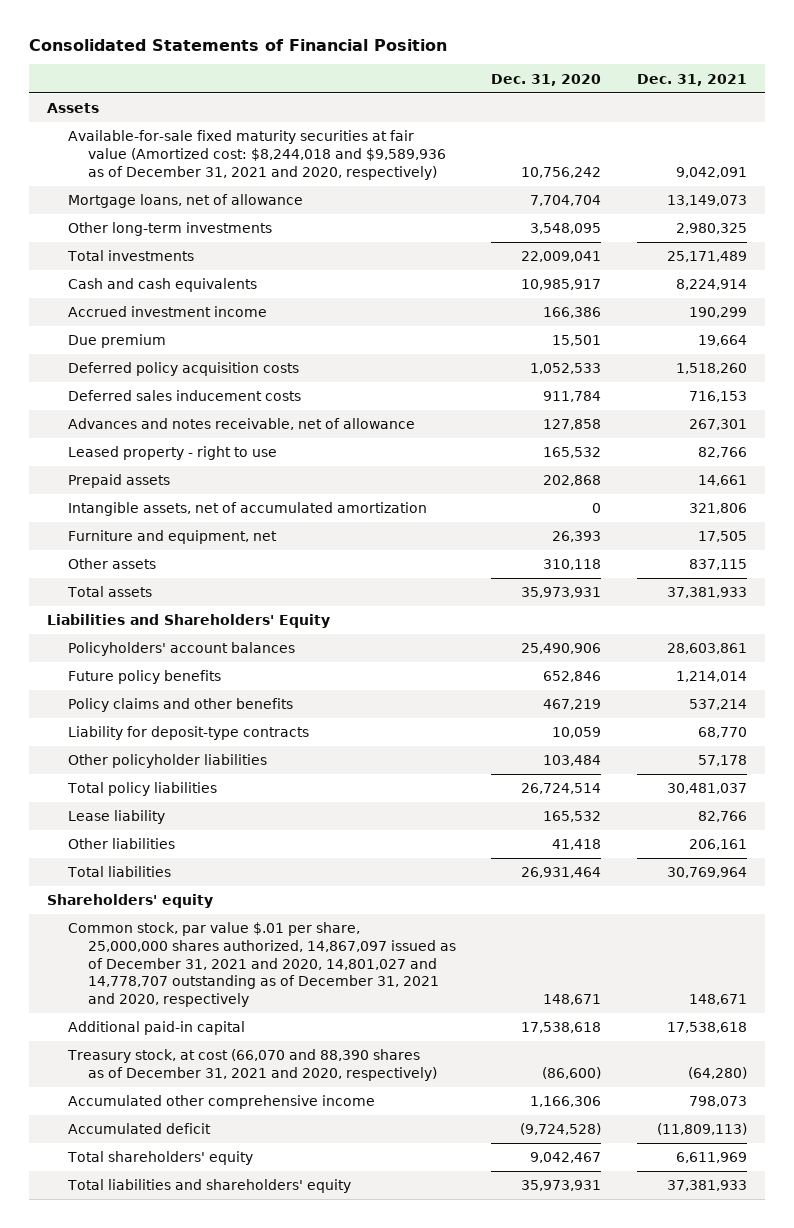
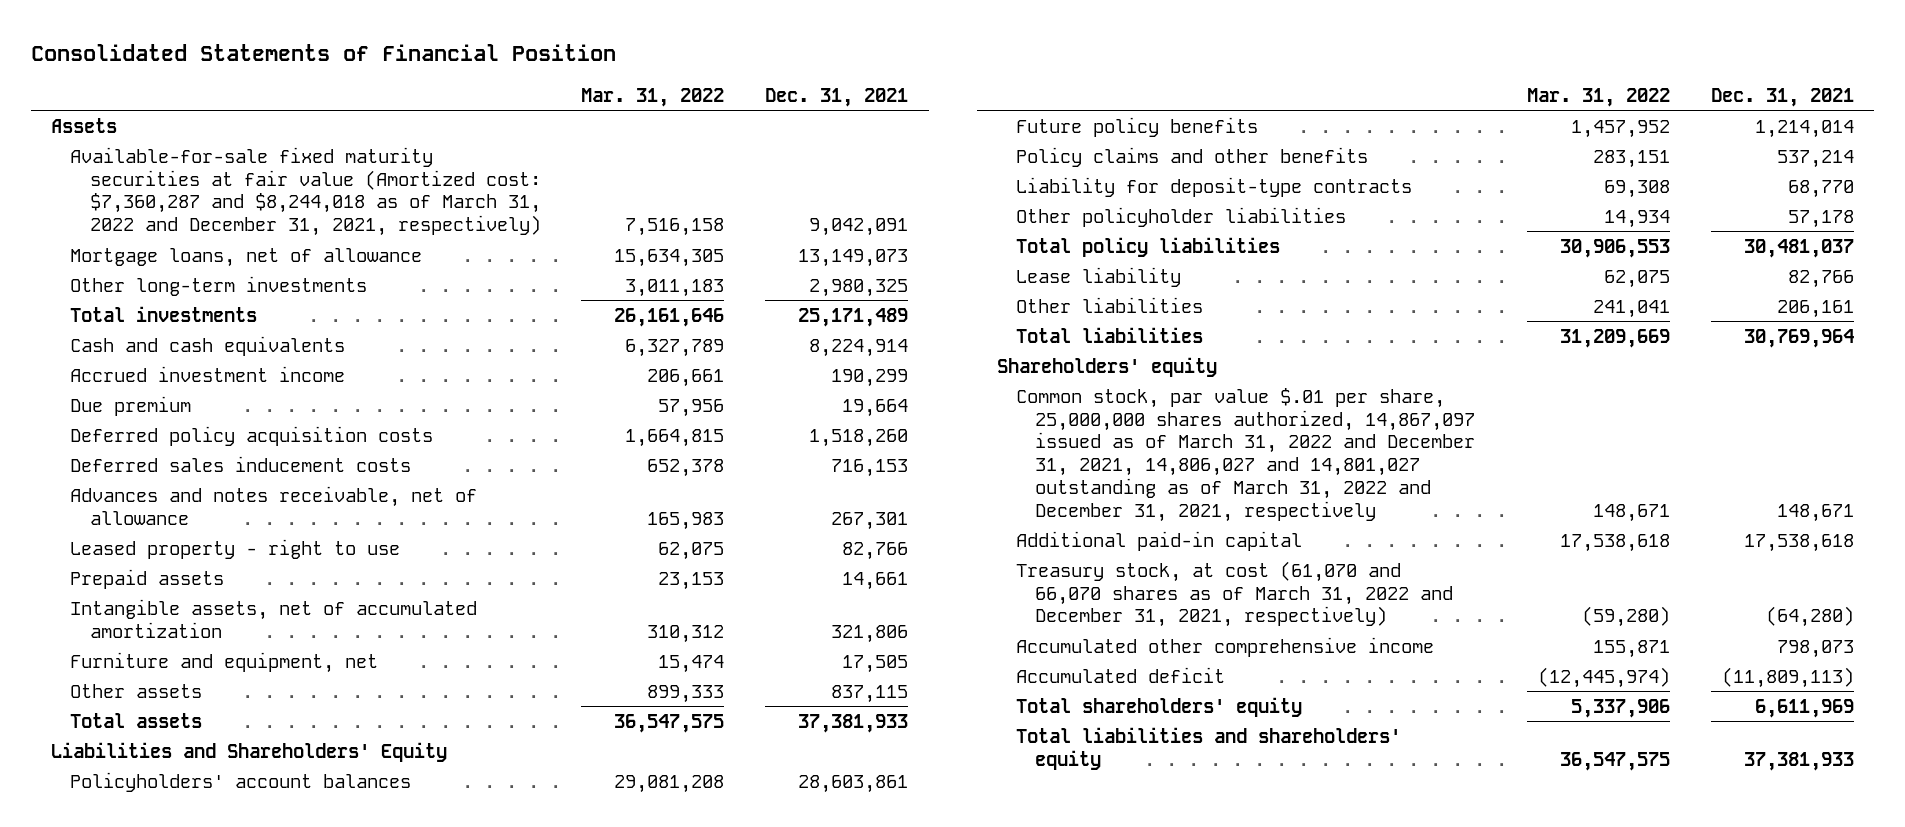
- | Dec. 31, 2020 | Dec. 31, 2021
+ | Mar. 31, 2022 | Dec. 31, 2021
- Available-for-sale fixed maturity securities at fair value (Amortized cost: $8,244,018 and $9,589,936 as of December 31, 2021 and 2020, respectively) | 10,756,242 | 9,042,091
+ Available-for-sale fixed maturity securities at fair value (Amortized cost: $7,360,287 and $8,244,018 as of March 31, 2022 and December 31, 2021, respectively) | 7,516,158 | 9,042,091
- Common stock, par value $.01 per share, 25,000,000 shares authorized, 14,867,097 issued as of December 31, 2021 and 2020, 14,801,027 and 14,778,707 outstanding as of December 31, 2021 and 2020, respectively | 148,671 | 148,671
+ Common stock, par value $.01 per share, 25,000,000 shares authorized, 14,867,097 issued as of March 31, 2022 and December 31, 2021, 14,806,027 and 14,801,027 outstanding as of March 31, 2022 and December 31, 2021, respectively | 148,671 | 148,671
- Treasury stock, at cost (66,070 and 88,390 shares as of December 31, 2021 and 2020, respectively) | (86,600) | (64,280)
+ Treasury stock, at cost (61,070 and 66,070 shares as of March 31, 2022 and December 31, 2021, respectively) | (59,280) | (64,280)

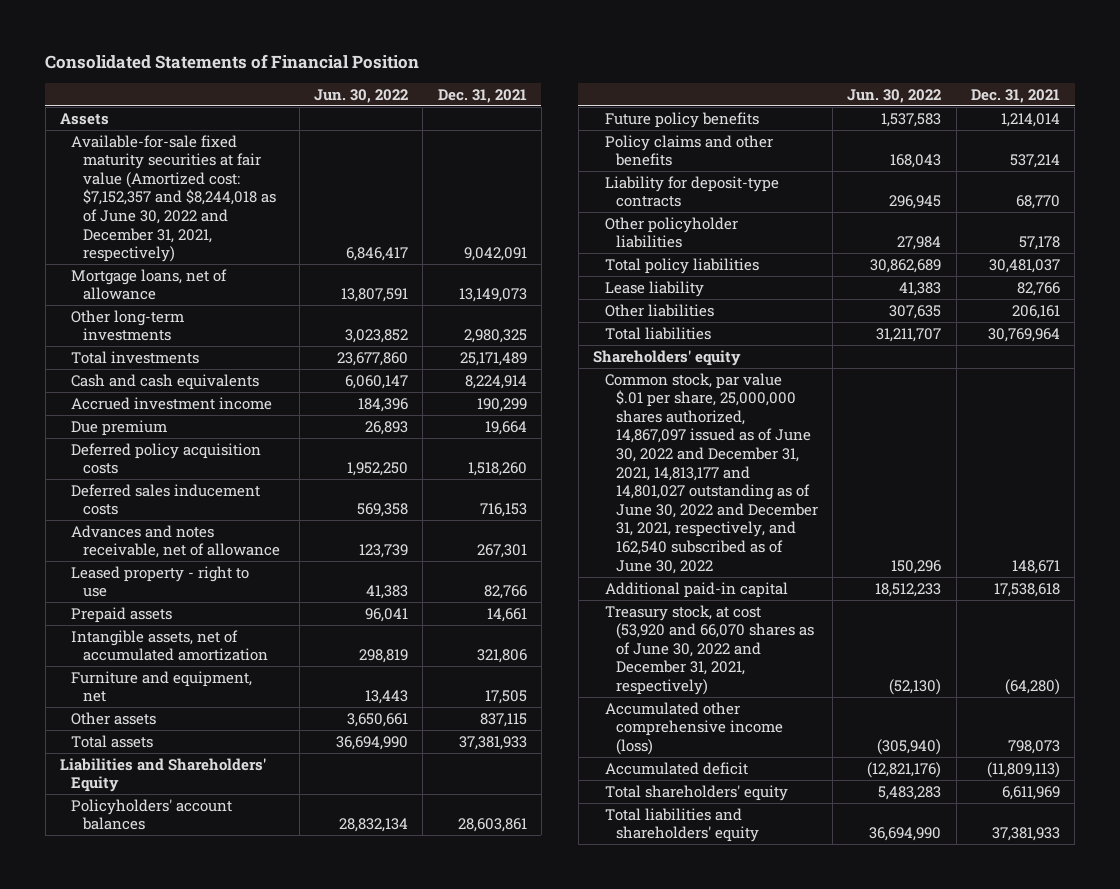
- | Mar. 31, 2022 | Dec. 31, 2021
+ | Jun. 30, 2022 | Dec. 31, 2021
- Available-for-sale fixed maturity securities at fair value (Amortized cost: $7,360,287 and $8,244,018 as of March 31, 2022 and December 31, 2021, respectively) | 7,516,158 | 9,042,091
+ Available-for-sale fixed maturity securities at fair value (Amortized cost: $7,152,357 and $8,244,018 as of June 30, 2022 and December 31, 2021, respectively) | 6,846,417 | 9,042,091
- Common stock, par value $.01 per share, 25,000,000 shares authorized, 14,867,097 issued as of March 31, 2022 and December 31, 2021, 14,806,027 and 14,801,027 outstanding as of March 31, 2022 and December 31, 2021, respectively | 148,671 | 148,671
+ Common stock, par value $.01 per share, 25,000,000 shares authorized, 14,867,097 issued as of June 30, 2022 and December 31, 2021, 14,813,177 and 14,801,027 outstanding as of June 30, 2022 and December 31, 2021, respectively, and 162,540 subscribed as of June 30, 2022 | 150,296 | 148,671
- Treasury stock, at cost (61,070 and 66,070 shares as of March 31, 2022 and December 31, 2021, respectively) | (59,280) | (64,280)
- Accumulated other comprehensive income | 155,871 | 798,073
+ Treasury stock, at cost (53,920 and 66,070 shares as of June 30, 2022 and December 31, 2021, respectively) | (52,130) | (64,280)
+ Accumulated other comprehensive income (loss) | (305,940) | 798,073

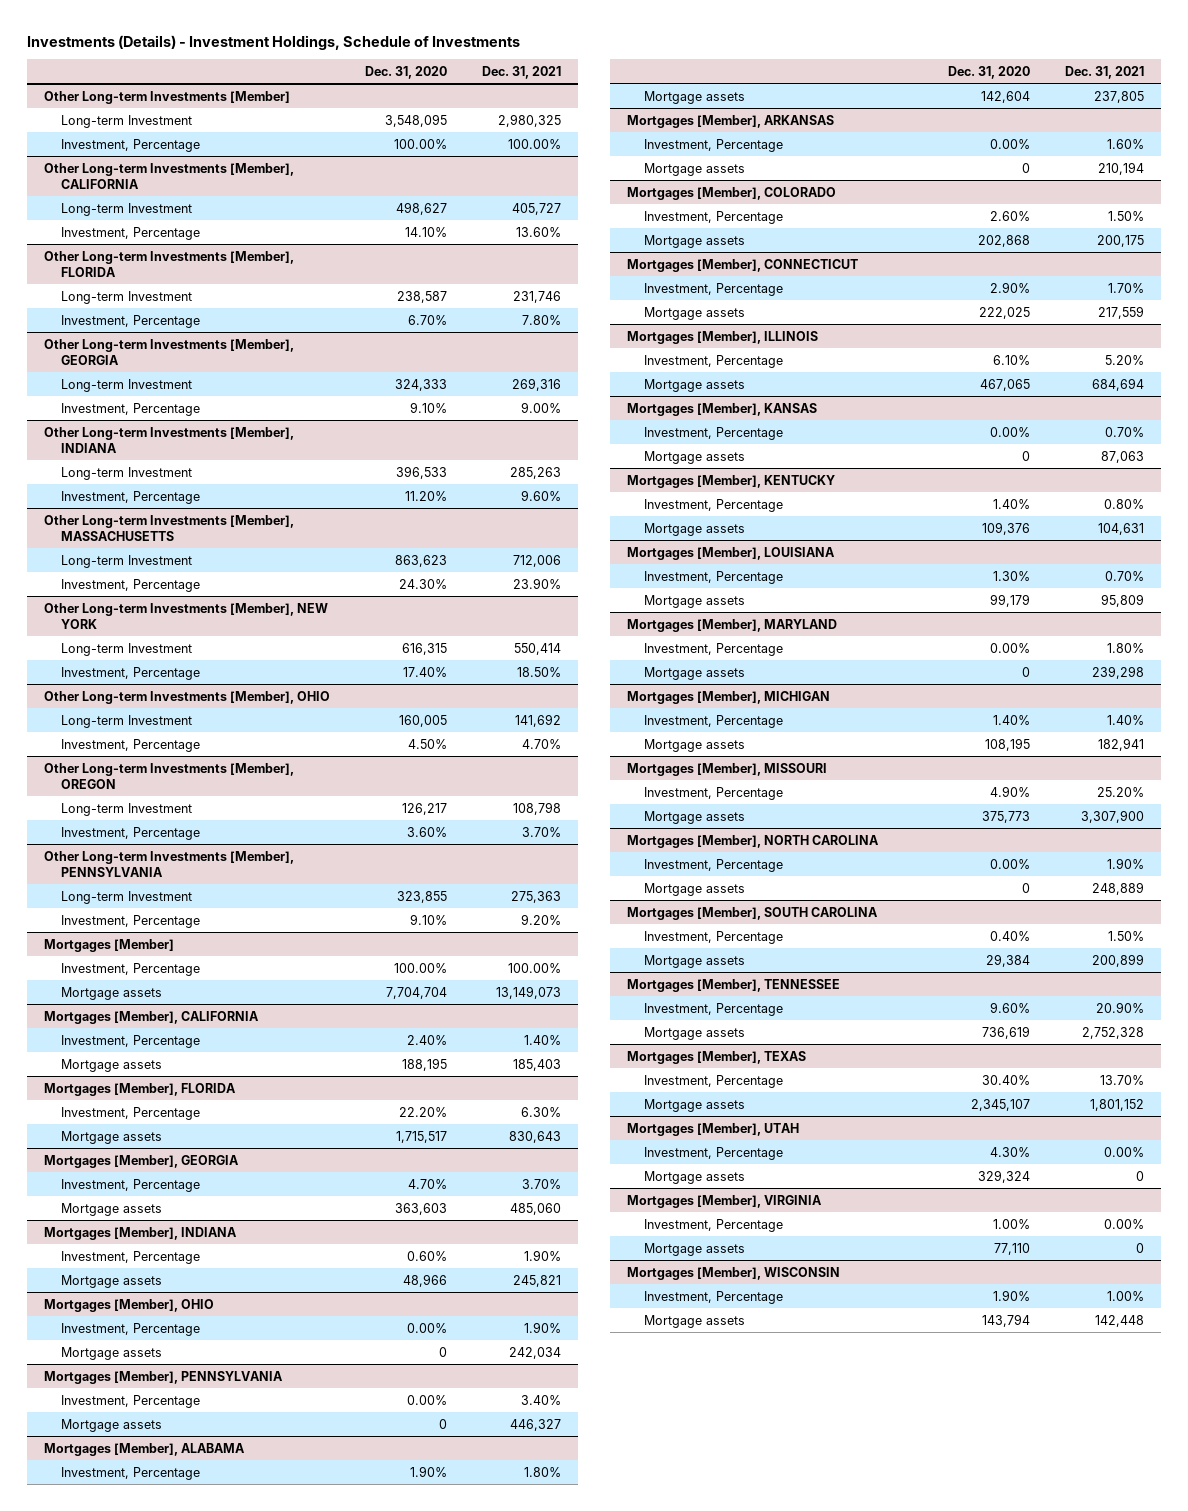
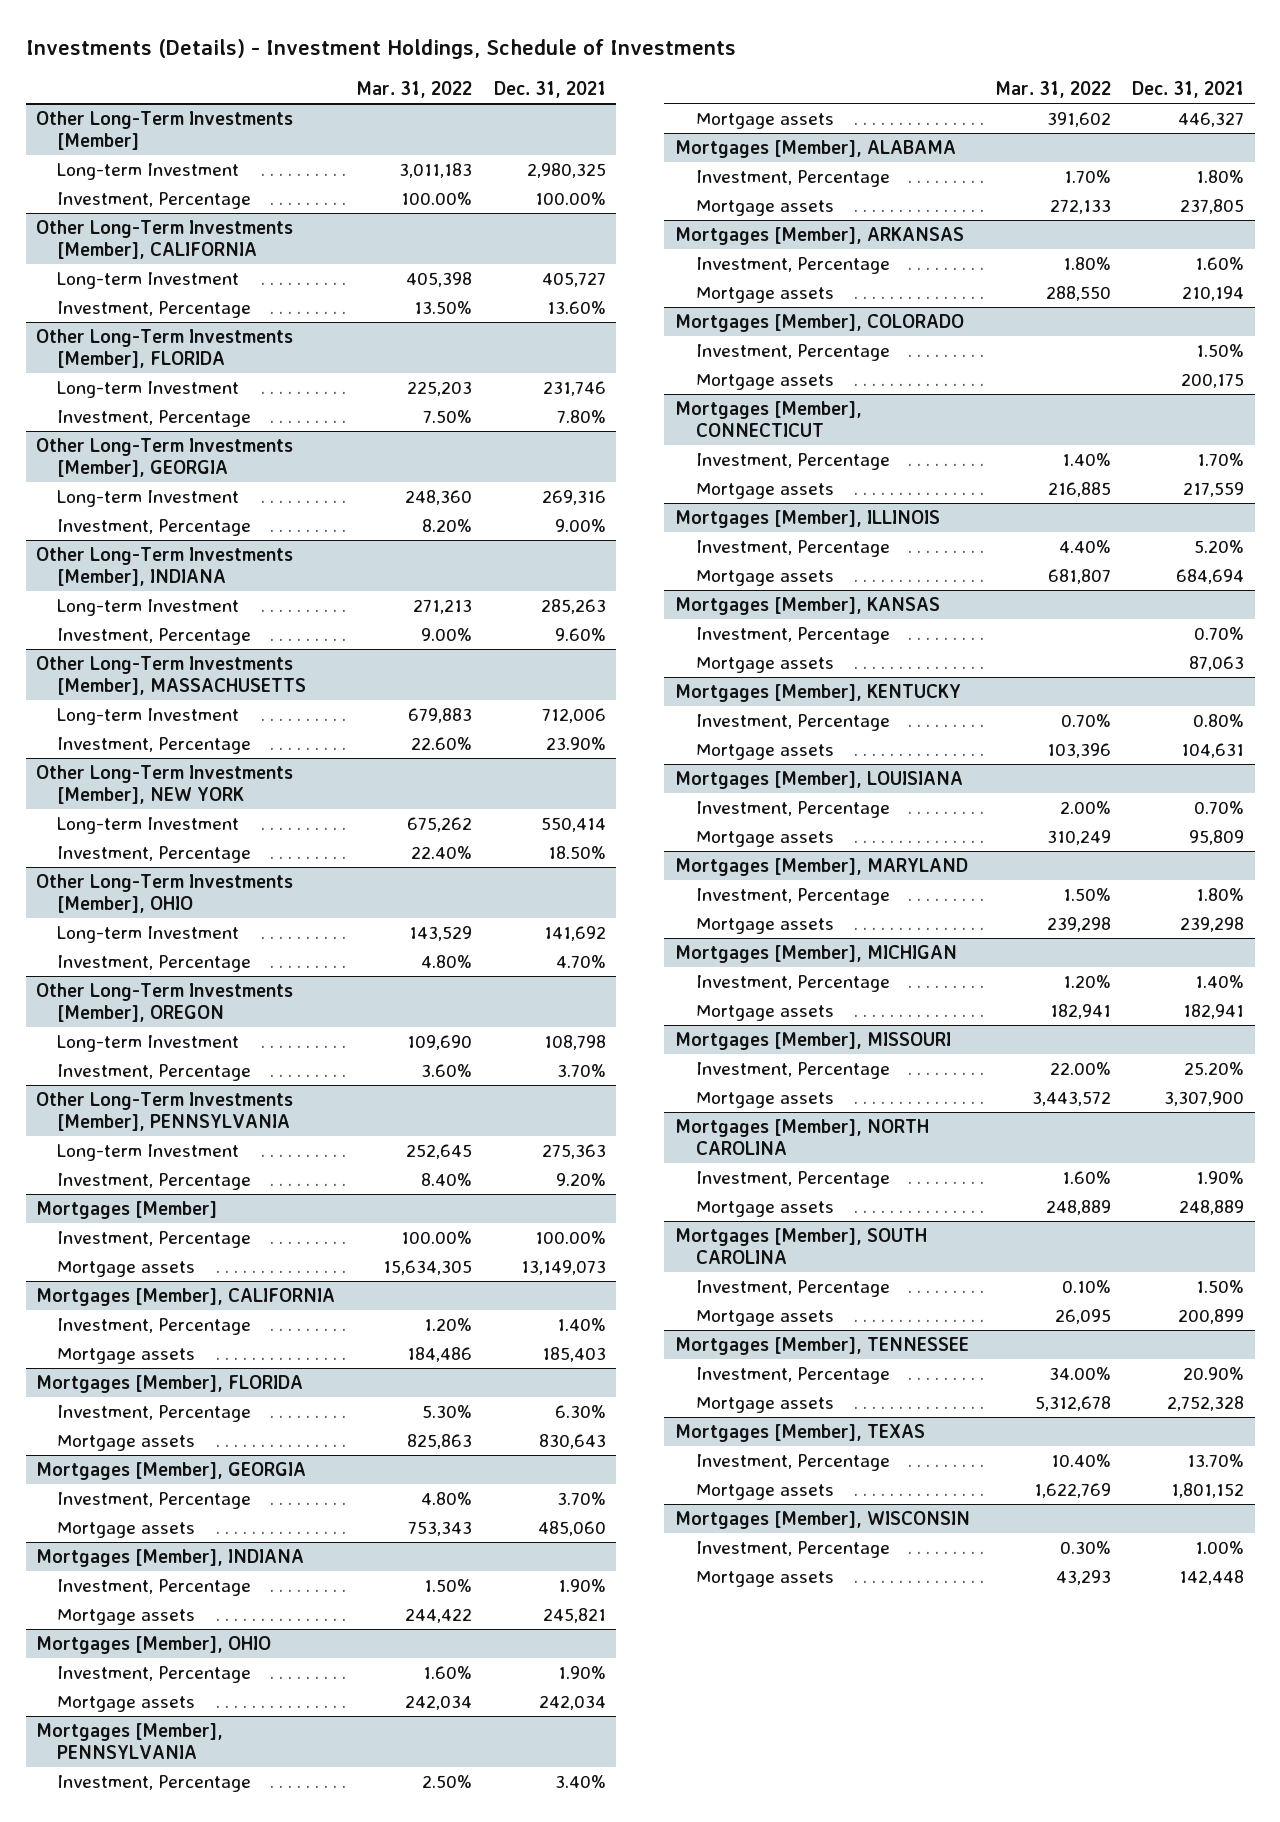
- | Dec. 31, 2020 | Dec. 31, 2021
+ | Mar. 31, 2022 | Dec. 31, 2021
- Other Long-term Investments [Member]
+ Other Long-Term Investments [Member]
- Other Long-term Investments [Member], CALIFORNIA
+ Other Long-Term Investments [Member], CALIFORNIA
- Other Long-term Investments [Member], FLORIDA
+ Other Long-Term Investments [Member], FLORIDA
- Other Long-term Investments [Member], GEORGIA
+ Other Long-Term Investments [Member], GEORGIA
- Other Long-term Investments [Member], INDIANA
+ Other Long-Term Investments [Member], INDIANA
- Other Long-term Investments [Member], MASSACHUSETTS
+ Other Long-Term Investments [Member], MASSACHUSETTS
- Other Long-term Investments [Member], NEW YORK
+ Other Long-Term Investments [Member], NEW YORK
- Other Long-term Investments [Member], OHIO
+ Other Long-Term Investments [Member], OHIO
- Other Long-term Investments [Member], OREGON
+ Other Long-Term Investments [Member], OREGON
- Other Long-term Investments [Member], PENNSYLVANIA
+ Other Long-Term Investments [Member], PENNSYLVANIA
- Mortgages [Member], UTAH
- Investment, Percentage | 4.30% | 0.00%
- Mortgage assets | 329,324 | 0
- Mortgages [Member], VIRGINIA
- Investment, Percentage | 1.00% | 0.00%
- Mortgage assets | 77,110 | 0

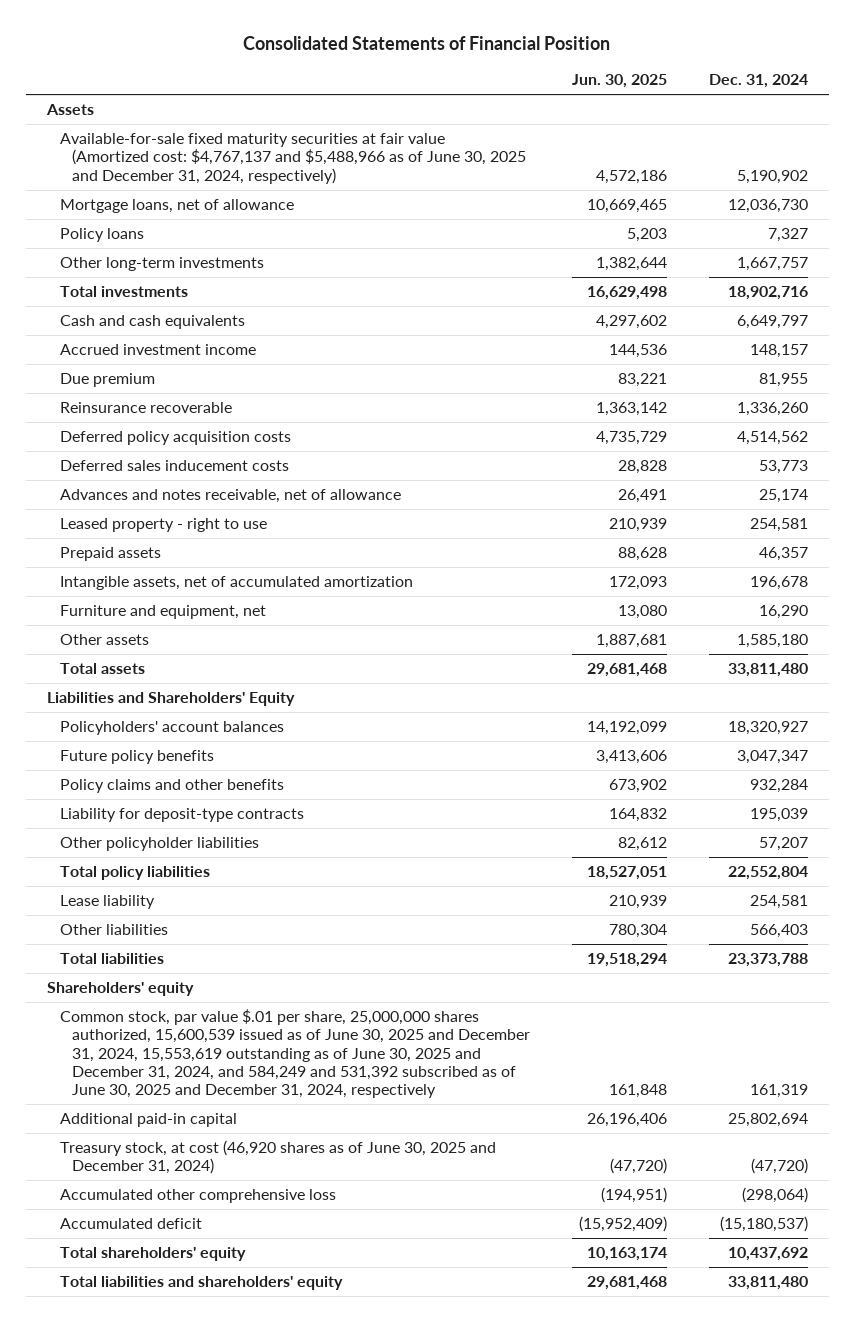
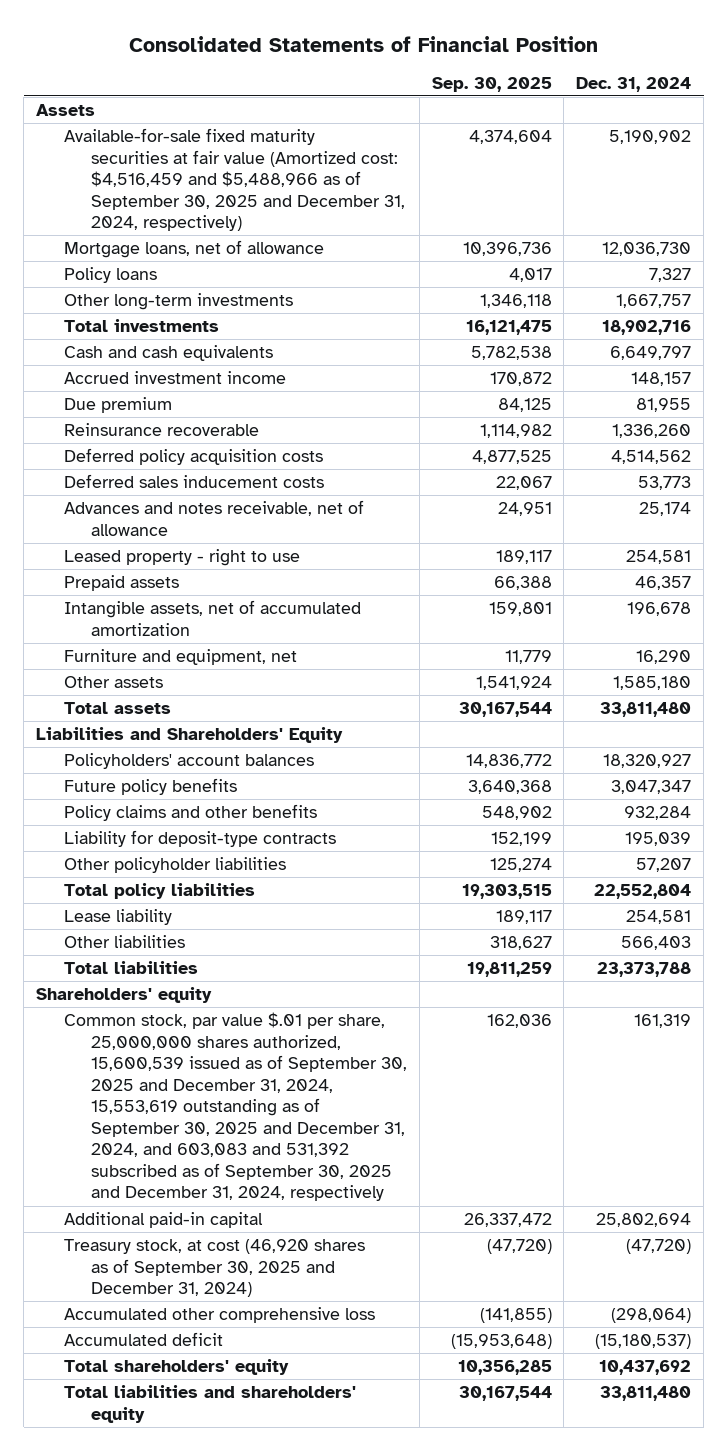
- | Jun. 30, 2025 | Dec. 31, 2024
+ | Sep. 30, 2025 | Dec. 31, 2024
- Available-for-sale fixed maturity securities at fair value (Amortized cost: $4,767,137 and $5,488,966 as of June 30, 2025 and December 31, 2024, respectively) | 4,572,186 | 5,190,902
+ Available-for-sale fixed maturity securities at fair value (Amortized cost: $4,516,459 and $5,488,966 as of September 30, 2025 and December 31, 2024, respectively) | 4,374,604 | 5,190,902
- Common stock, par value $.01 per share, 25,000,000 shares authorized, 15,600,539 issued as of June 30, 2025 and December 31, 2024, 15,553,619 outstanding as of June 30, 2025 and December 31, 2024, and 584,249 and 531,392 subscribed as of June 30, 2025 and December 31, 2024, respectively | 161,848 | 161,319
+ Common stock, par value $.01 per share, 25,000,000 shares authorized, 15,600,539 issued as of September 30, 2025 and December 31, 2024, 15,553,619 outstanding as of September 30, 2025 and December 31, 2024, and 603,083 and 531,392 subscribed as of September 30, 2025 and December 31, 2024, respectively | 162,036 | 161,319
- Treasury stock, at cost (46,920 shares as of June 30, 2025 and December 31, 2024) | (47,720) | (47,720)
+ Treasury stock, at cost (46,920 shares as of September 30, 2025 and December 31, 2024) | (47,720) | (47,720)

